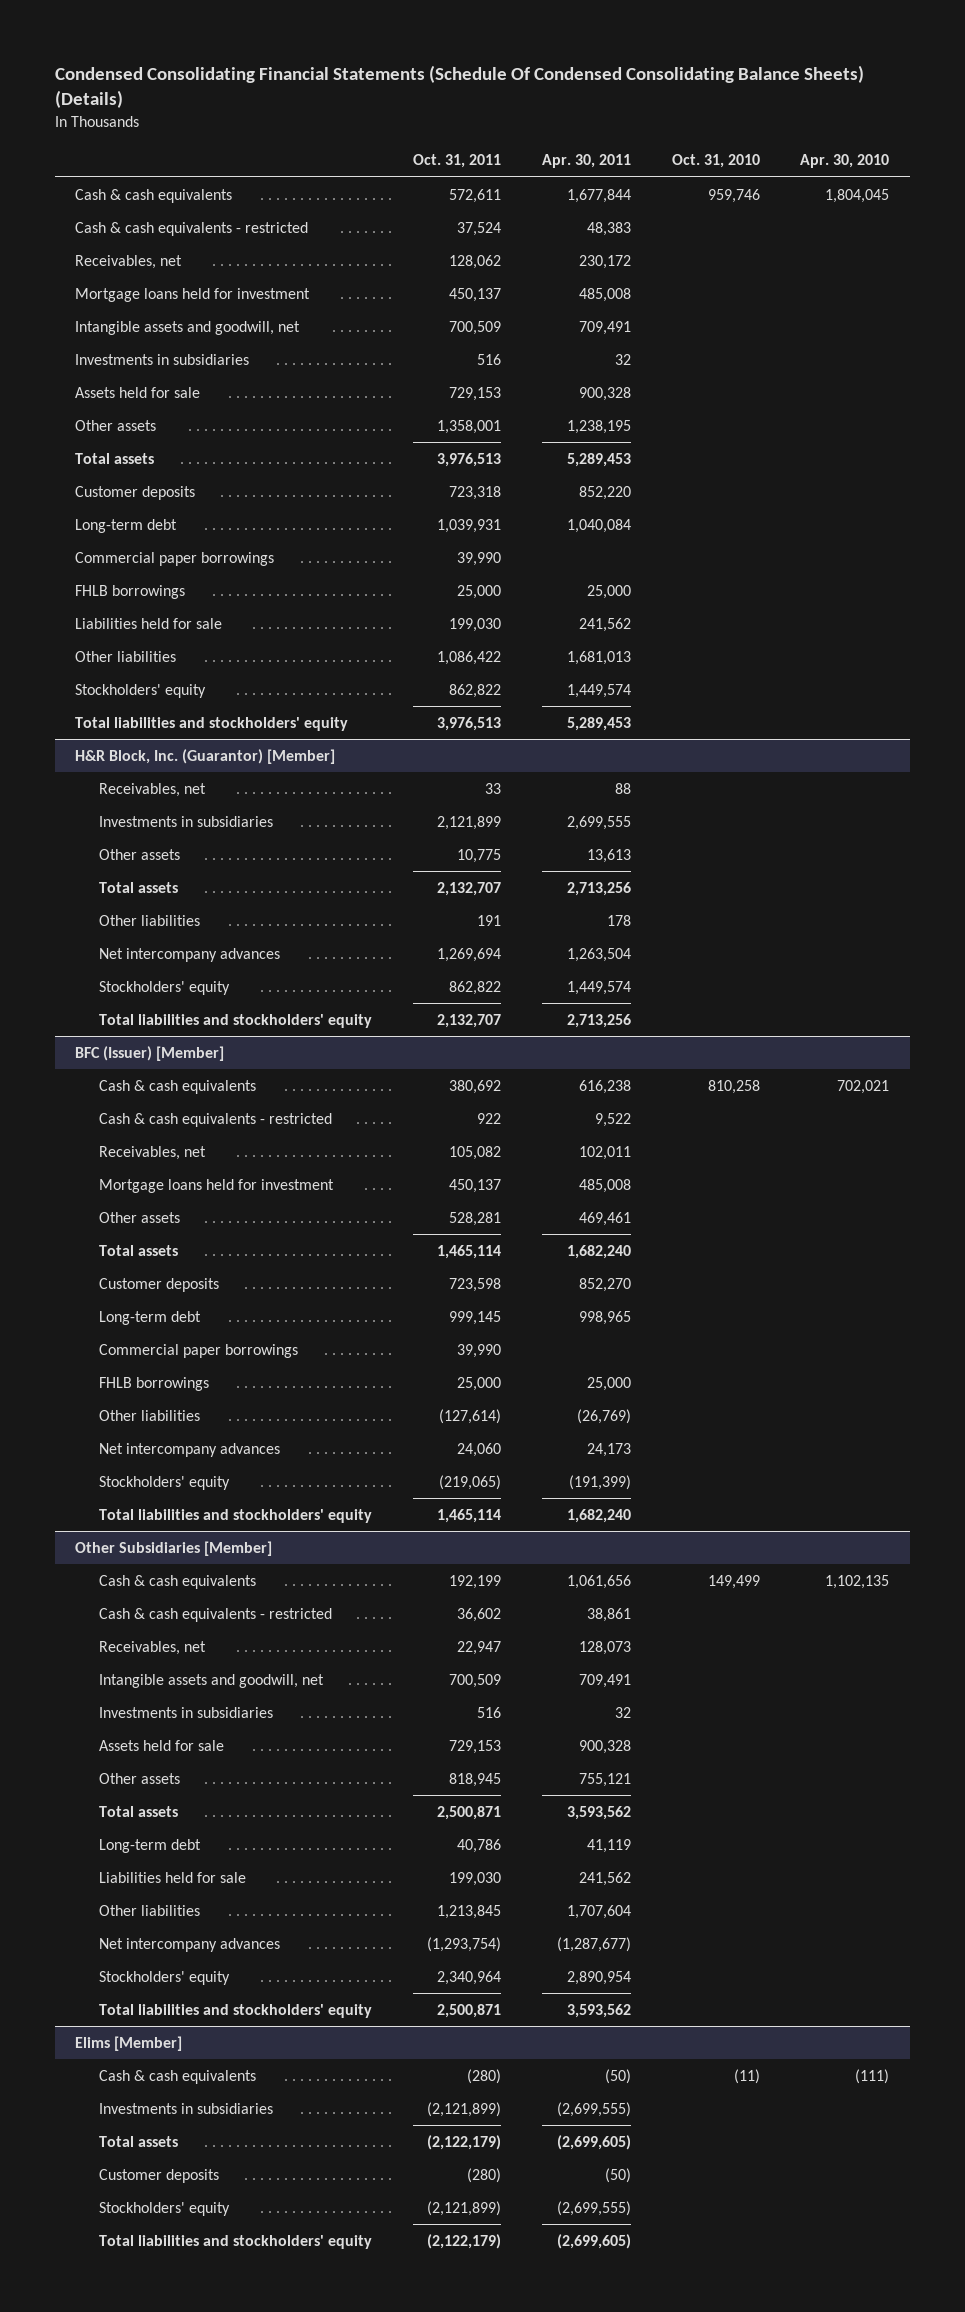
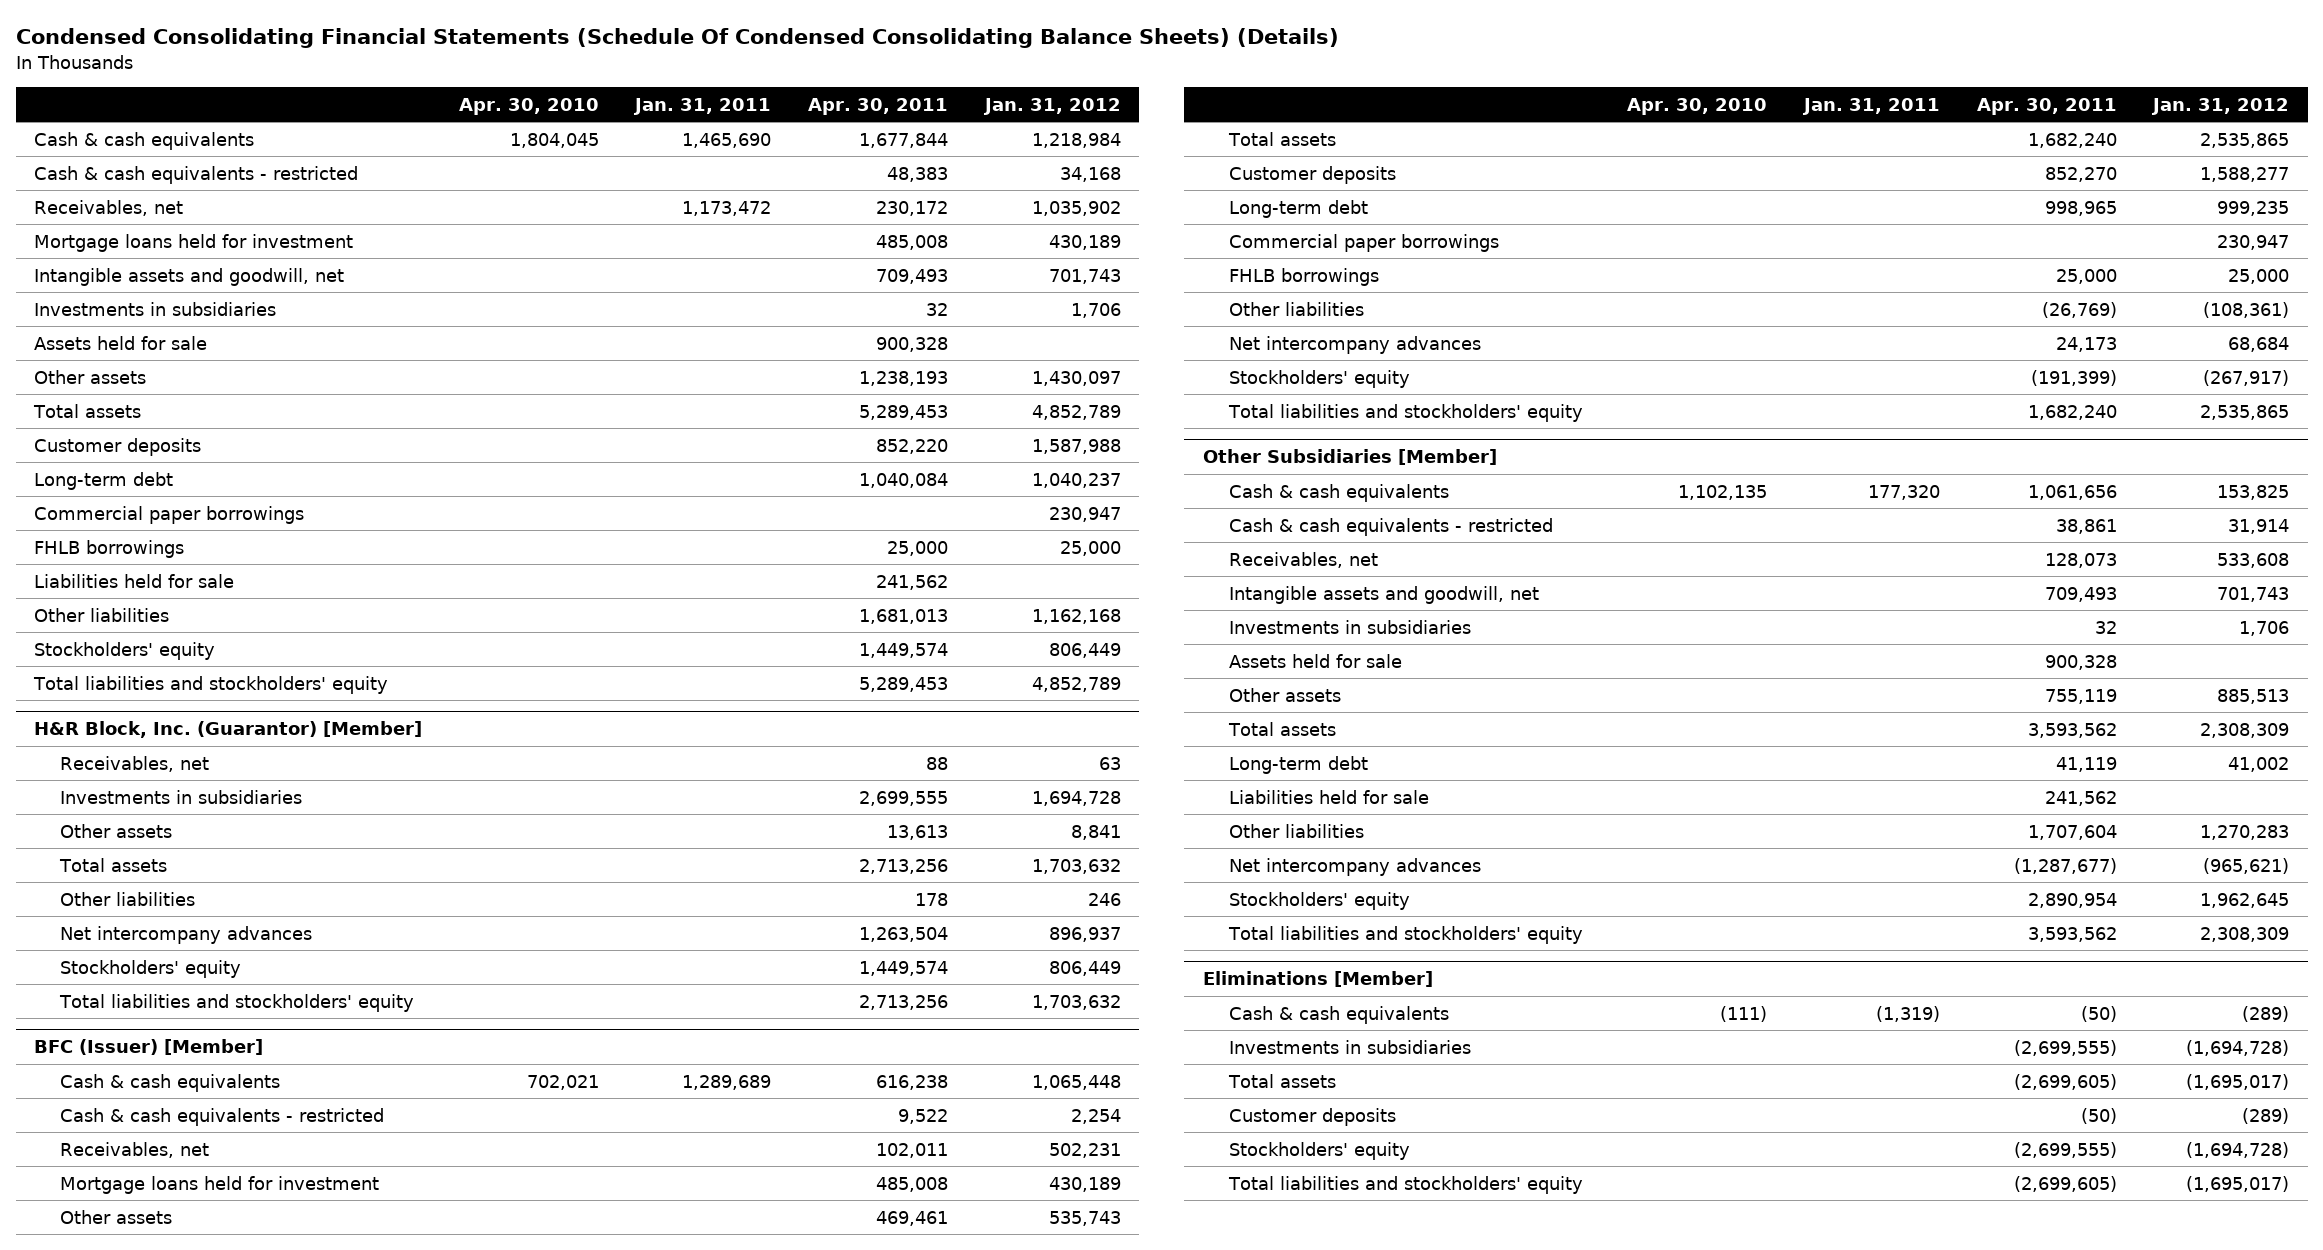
- | Oct. 31, 2011 | Apr. 30, 2011 | Oct. 31, 2010 | Apr. 30, 2010
+ | Apr. 30, 2010 | Jan. 31, 2011 | Apr. 30, 2011 | Jan. 31, 2012
- Intangible assets and goodwill, net | 700,509 | 709,491 | |
+ Intangible assets and goodwill, net | | | 709,493 | 701,743
- Other assets | 1,358,001 | 1,238,195 | |
+ Other assets | | | 1,238,193 | 1,430,097
@ Other Subsidiaries [Member]
- Intangible assets and goodwill, net | 700,509 | 709,491 | |
+ Intangible assets and goodwill, net | | | 709,493 | 701,743
- Other assets | 818,945 | 755,121 | |
+ Other assets | | | 755,119 | 885,513
- Elims [Member]
+ Eliminations [Member]

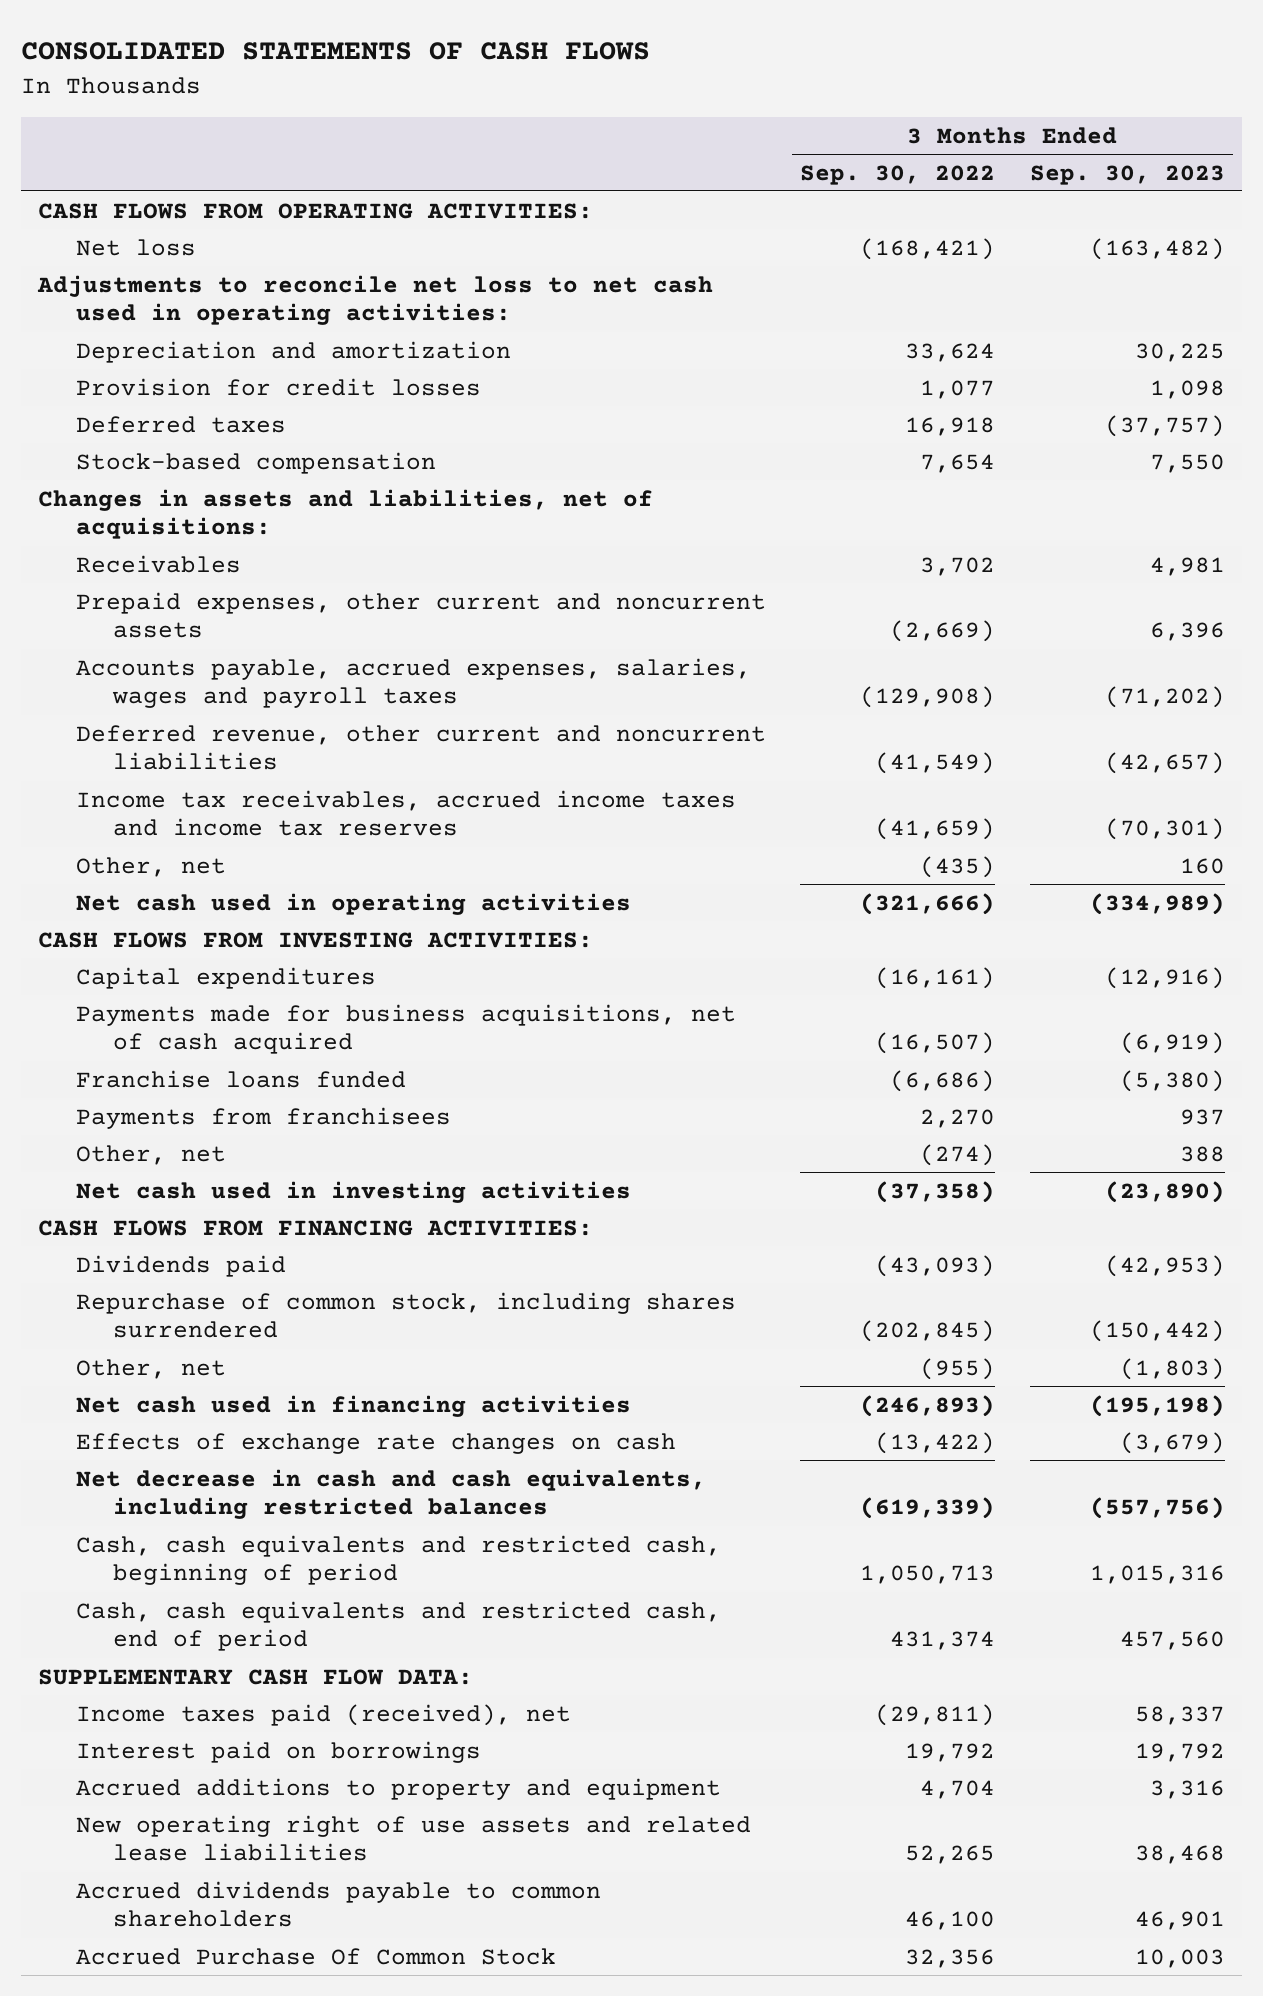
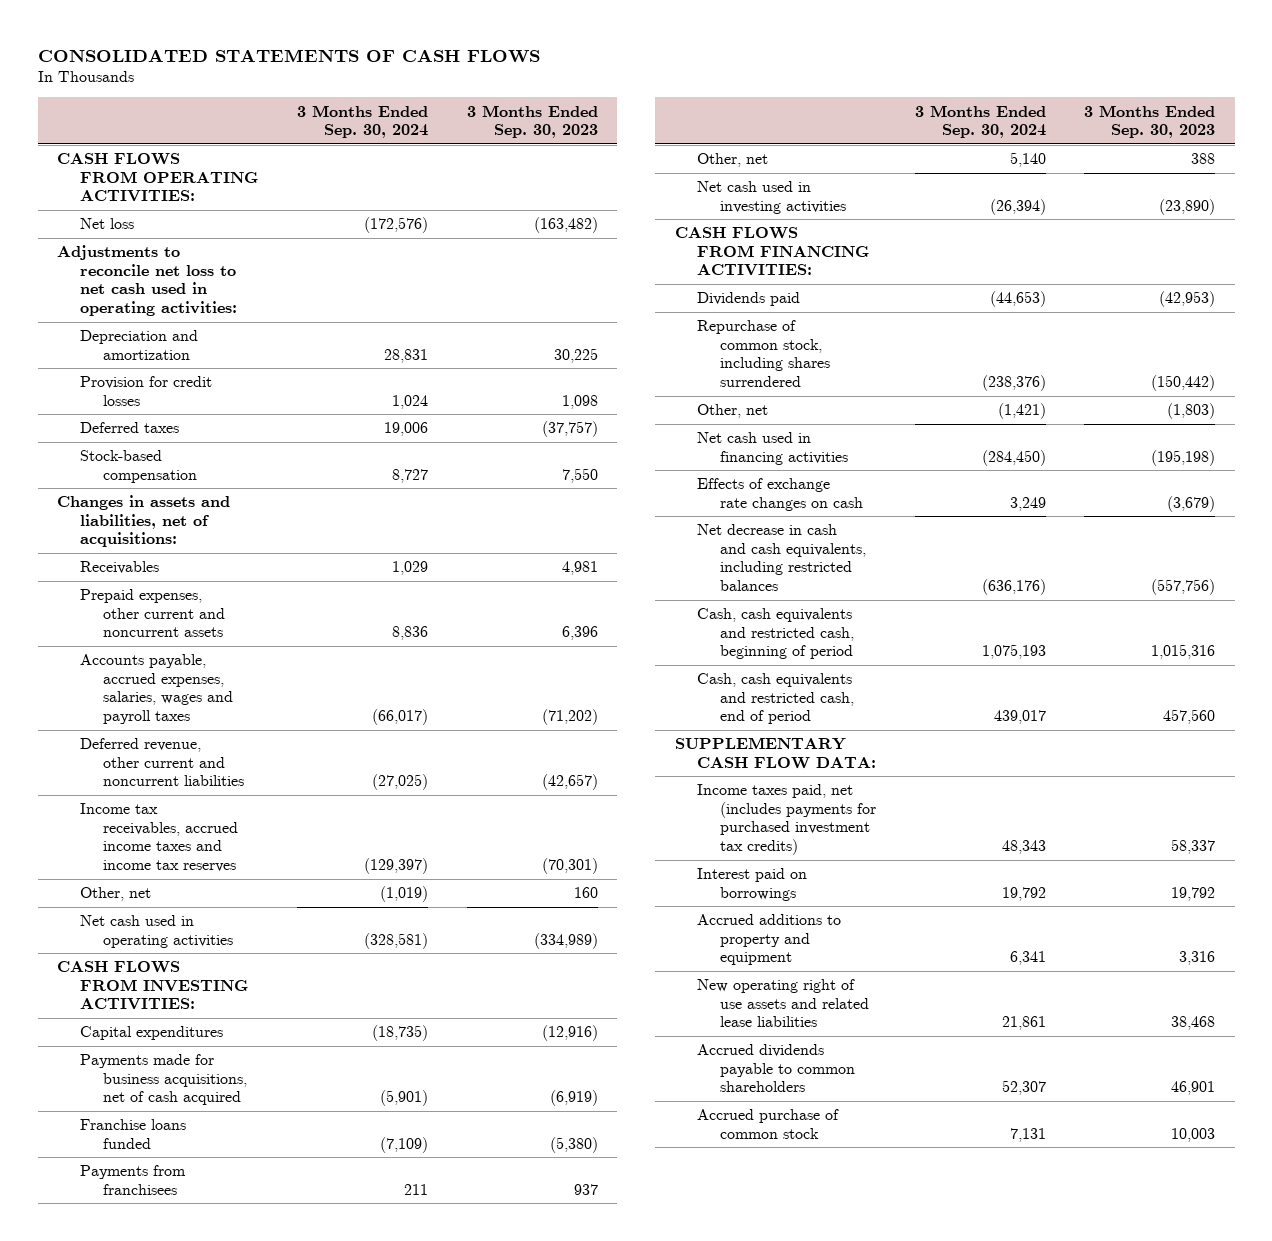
- | 3 Months Ended Sep. 30, 2022 | 3 Months Ended Sep. 30, 2023
+ | 3 Months Ended Sep. 30, 2024 | 3 Months Ended Sep. 30, 2023
- Income taxes paid (received), net | (29,811) | 58,337
+ Income taxes paid, net (includes payments for purchased investment tax credits) | 48,343 | 58,337
- Accrued Purchase Of Common Stock | 32,356 | 10,003
+ Accrued purchase of common stock | 7,131 | 10,003

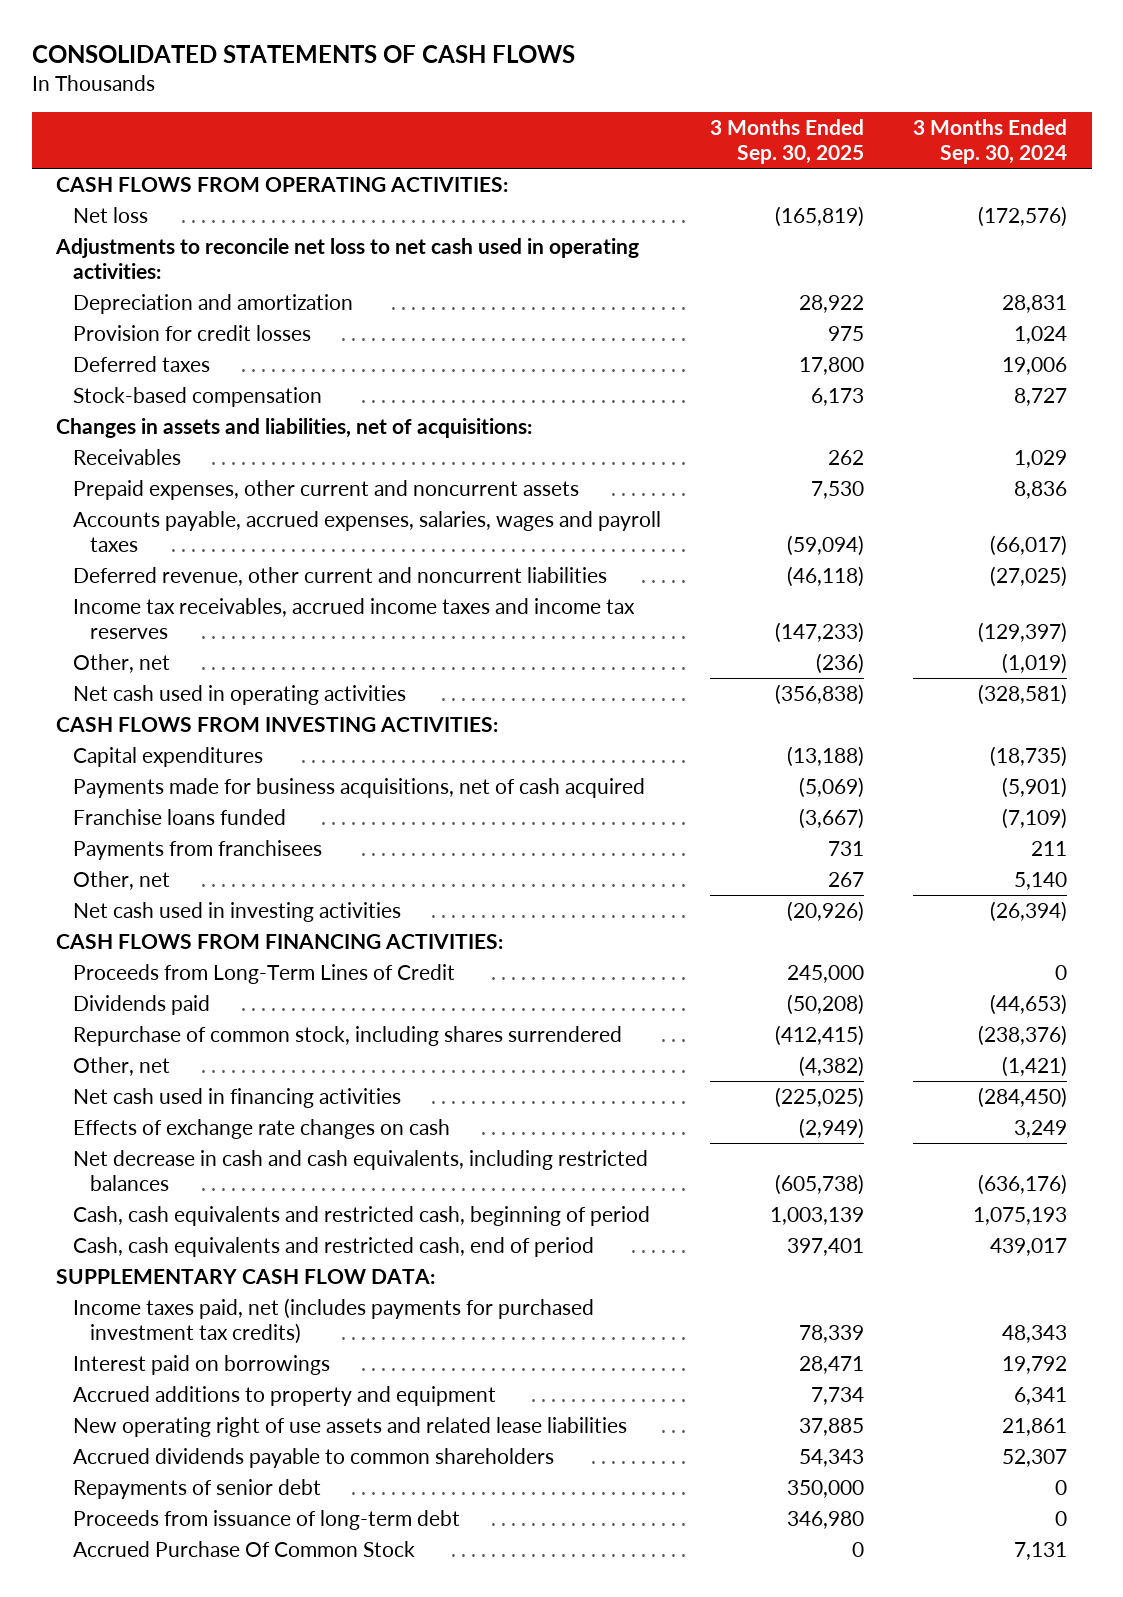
- | 3 Months Ended Sep. 30, 2024 | 3 Months Ended Sep. 30, 2023
+ | 3 Months Ended Sep. 30, 2025 | 3 Months Ended Sep. 30, 2024
+ Proceeds from Long-Term Lines of Credit | 245,000 | 0
- Accrued purchase of common stock | 7,131 | 10,003
+ Repayments of senior debt | 350,000 | 0
+ Proceeds from issuance of long-term debt | 346,980 | 0
+ Accrued Purchase Of Common Stock | 0 | 7,131

